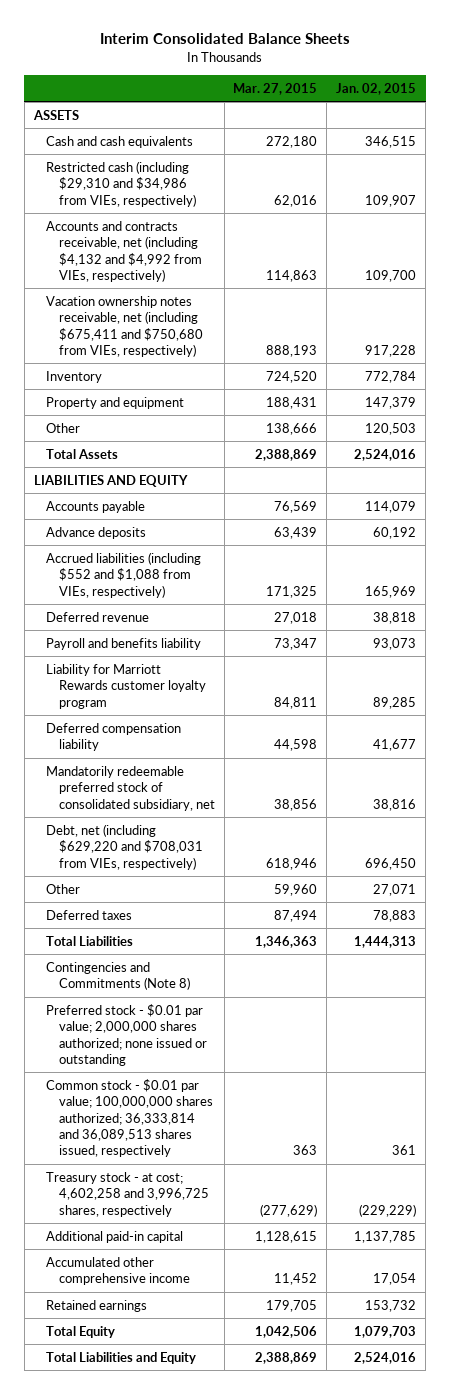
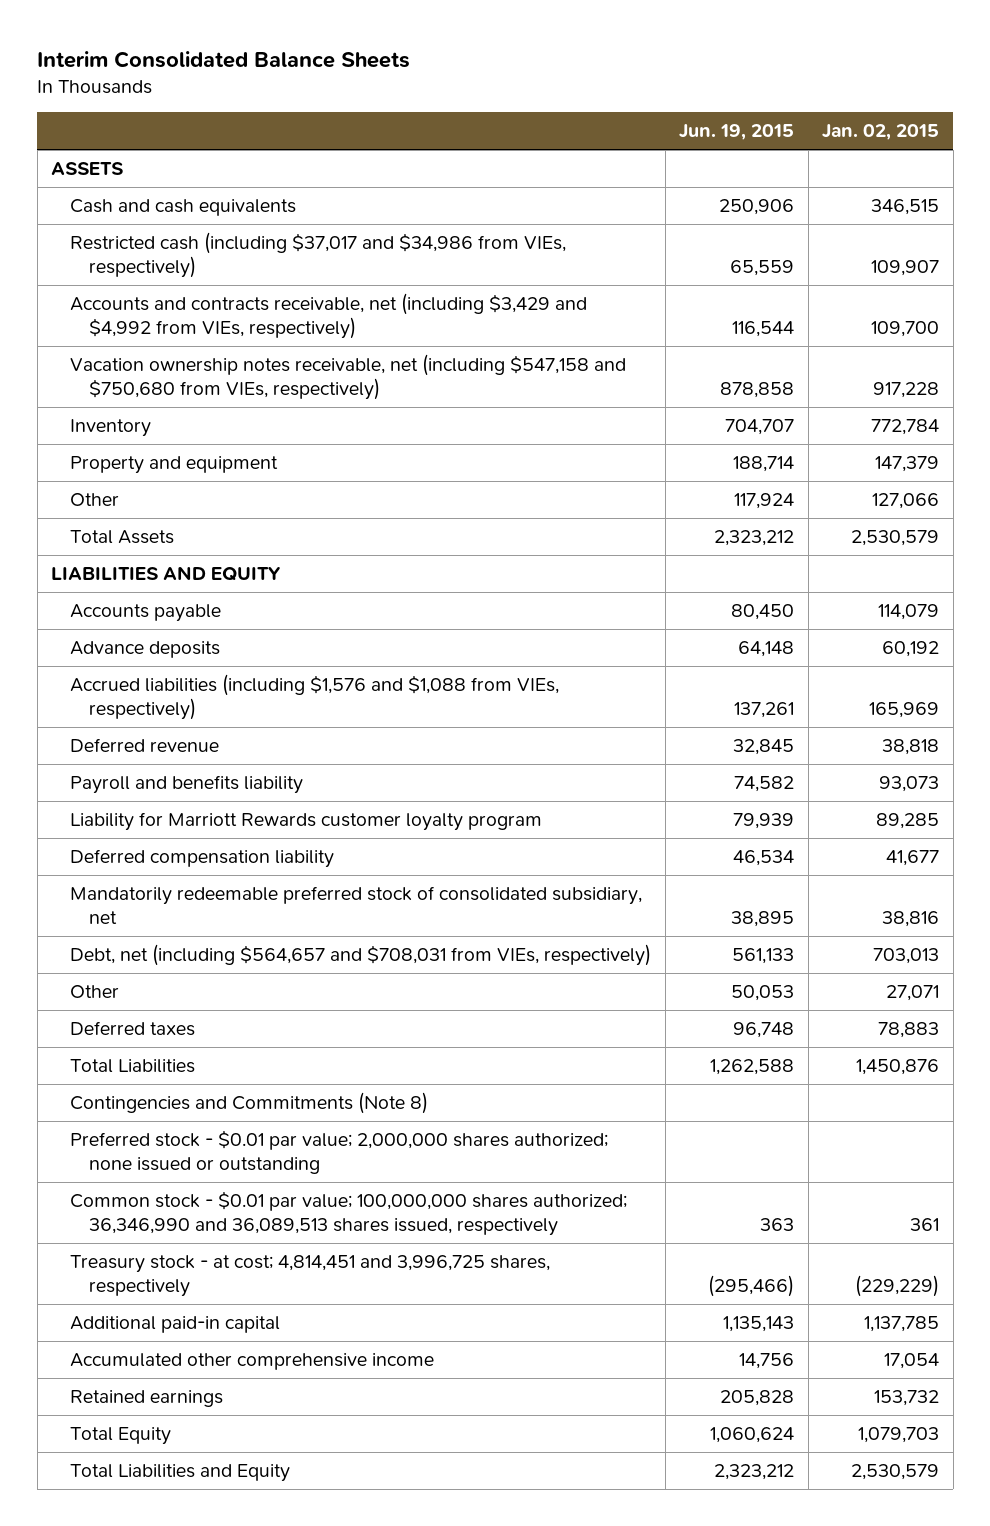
- | Mar. 27, 2015 | Jan. 02, 2015
+ | Jun. 19, 2015 | Jan. 02, 2015
- Restricted cash (including $29,310 and $34,986 from VIEs, respectively) | 62,016 | 109,907
- Accounts and contracts receivable, net (including $4,132 and $4,992 from VIEs, respectively) | 114,863 | 109,700
- Vacation ownership notes receivable, net (including $675,411 and $750,680 from VIEs, respectively) | 888,193 | 917,228
+ Restricted cash (including $37,017 and $34,986 from VIEs, respectively) | 65,559 | 109,907
+ Accounts and contracts receivable, net (including $3,429 and $4,992 from VIEs, respectively) | 116,544 | 109,700
+ Vacation ownership notes receivable, net (including $547,158 and $750,680 from VIEs, respectively) | 878,858 | 917,228
- Other | 138,666 | 120,503
- Total Assets | 2,388,869 | 2,524,016
+ Other | 117,924 | 127,066
+ Total Assets | 2,323,212 | 2,530,579
- Accrued liabilities (including $552 and $1,088 from VIEs, respectively) | 171,325 | 165,969
+ Accrued liabilities (including $1,576 and $1,088 from VIEs, respectively) | 137,261 | 165,969
- Debt, net (including $629,220 and $708,031 from VIEs, respectively) | 618,946 | 696,450
+ Debt, net (including $564,657 and $708,031 from VIEs, respectively) | 561,133 | 703,013
- Total Liabilities | 1,346,363 | 1,444,313
+ Total Liabilities | 1,262,588 | 1,450,876
- Common stock - $0.01 par value; 100,000,000 shares authorized; 36,333,814 and 36,089,513 shares issued, respectively | 363 | 361
- Treasury stock - at cost; 4,602,258 and 3,996,725 shares, respectively | (277,629) | (229,229)
+ Common stock - $0.01 par value; 100,000,000 shares authorized; 36,346,990 and 36,089,513 shares issued, respectively | 363 | 361
+ Treasury stock - at cost; 4,814,451 and 3,996,725 shares, respectively | (295,466) | (229,229)
- Total Liabilities and Equity | 2,388,869 | 2,524,016
+ Total Liabilities and Equity | 2,323,212 | 2,530,579

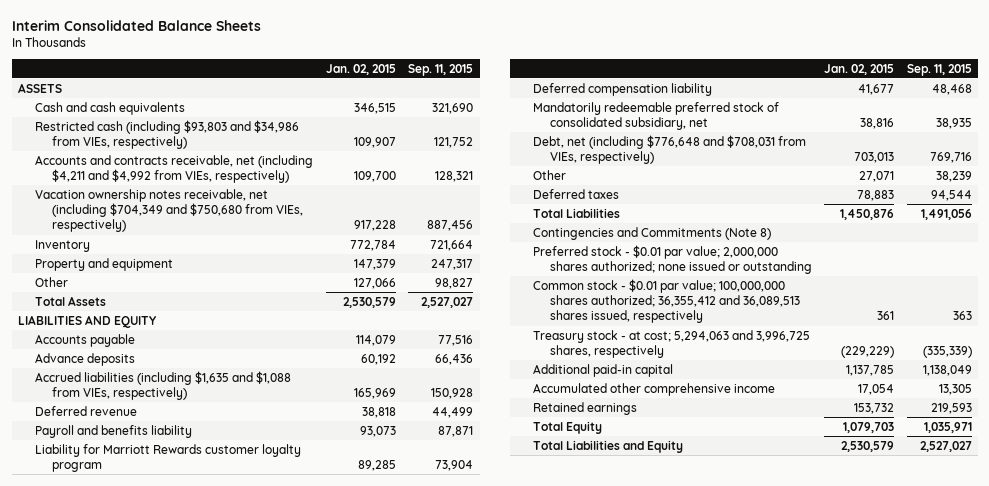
- | Jun. 19, 2015 | Jan. 02, 2015
+ | Jan. 02, 2015 | Sep. 11, 2015
- Restricted cash (including $37,017 and $34,986 from VIEs, respectively) | 65,559 | 109,907
- Accounts and contracts receivable, net (including $3,429 and $4,992 from VIEs, respectively) | 116,544 | 109,700
- Vacation ownership notes receivable, net (including $547,158 and $750,680 from VIEs, respectively) | 878,858 | 917,228
+ Restricted cash (including $93,803 and $34,986 from VIEs, respectively) | 109,907 | 121,752
+ Accounts and contracts receivable, net (including $4,211 and $4,992 from VIEs, respectively) | 109,700 | 128,321
+ Vacation ownership notes receivable, net (including $704,349 and $750,680 from VIEs, respectively) | 917,228 | 887,456
- Accrued liabilities (including $1,576 and $1,088 from VIEs, respectively) | 137,261 | 165,969
+ Accrued liabilities (including $1,635 and $1,088 from VIEs, respectively) | 165,969 | 150,928
- Debt, net (including $564,657 and $708,031 from VIEs, respectively) | 561,133 | 703,013
+ Debt, net (including $776,648 and $708,031 from VIEs, respectively) | 703,013 | 769,716
- Common stock - $0.01 par value; 100,000,000 shares authorized; 36,346,990 and 36,089,513 shares issued, respectively | 363 | 361
- Treasury stock - at cost; 4,814,451 and 3,996,725 shares, respectively | (295,466) | (229,229)
+ Common stock - $0.01 par value; 100,000,000 shares authorized; 36,355,412 and 36,089,513 shares issued, respectively | 361 | 363
+ Treasury stock - at cost; 5,294,063 and 3,996,725 shares, respectively | (229,229) | (335,339)

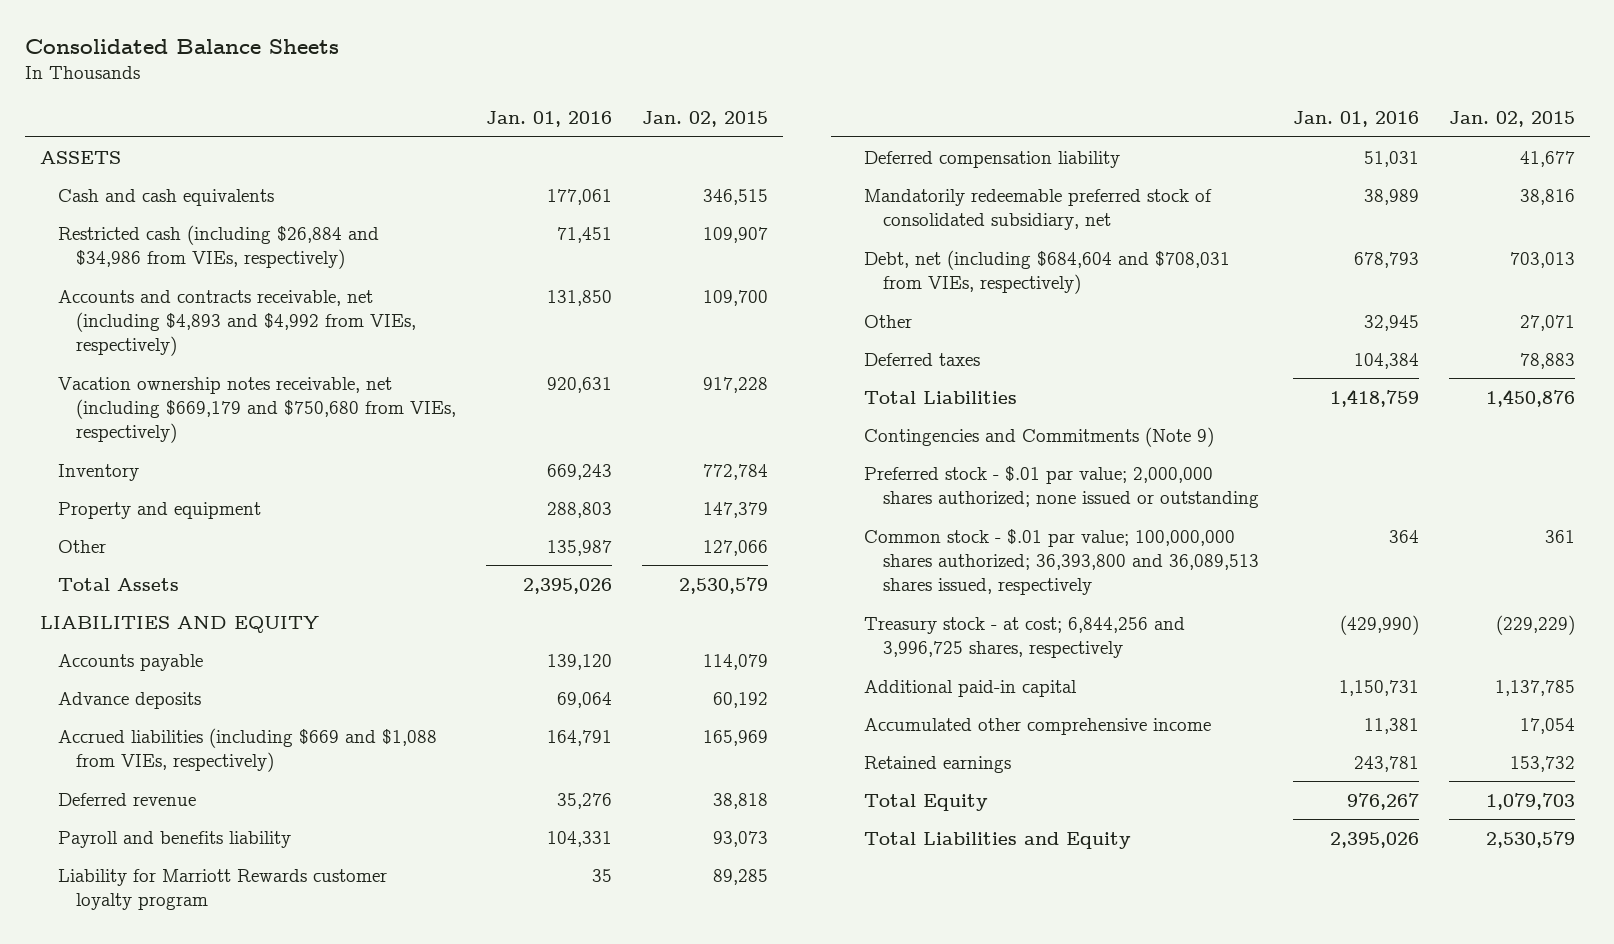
- Interim Consolidated Balance Sheets
+ Consolidated Balance Sheets
- | Jan. 02, 2015 | Sep. 11, 2015
+ | Jan. 01, 2016 | Jan. 02, 2015
- Restricted cash (including $93,803 and $34,986 from VIEs, respectively) | 109,907 | 121,752
- Accounts and contracts receivable, net (including $4,211 and $4,992 from VIEs, respectively) | 109,700 | 128,321
- Vacation ownership notes receivable, net (including $704,349 and $750,680 from VIEs, respectively) | 917,228 | 887,456
+ Restricted cash (including $26,884 and $34,986 from VIEs, respectively) | 71,451 | 109,907
+ Accounts and contracts receivable, net (including $4,893 and $4,992 from VIEs, respectively) | 131,850 | 109,700
+ Vacation ownership notes receivable, net (including $669,179 and $750,680 from VIEs, respectively) | 920,631 | 917,228
- Accrued liabilities (including $1,635 and $1,088 from VIEs, respectively) | 165,969 | 150,928
+ Accrued liabilities (including $669 and $1,088 from VIEs, respectively) | 164,791 | 165,969
- Debt, net (including $776,648 and $708,031 from VIEs, respectively) | 703,013 | 769,716
+ Debt, net (including $684,604 and $708,031 from VIEs, respectively) | 678,793 | 703,013
- Contingencies and Commitments (Note 8)
- Preferred stock - $0.01 par value; 2,000,000 shares authorized; none issued or outstanding
- Common stock - $0.01 par value; 100,000,000 shares authorized; 36,355,412 and 36,089,513 shares issued, respectively | 361 | 363
- Treasury stock - at cost; 5,294,063 and 3,996,725 shares, respectively | (229,229) | (335,339)
+ Contingencies and Commitments (Note 9)
+ Preferred stock - $.01 par value; 2,000,000 shares authorized; none issued or outstanding
+ Common stock - $.01 par value; 100,000,000 shares authorized; 36,393,800 and 36,089,513 shares issued, respectively | 364 | 361
+ Treasury stock - at cost; 6,844,256 and 3,996,725 shares, respectively | (429,990) | (229,229)

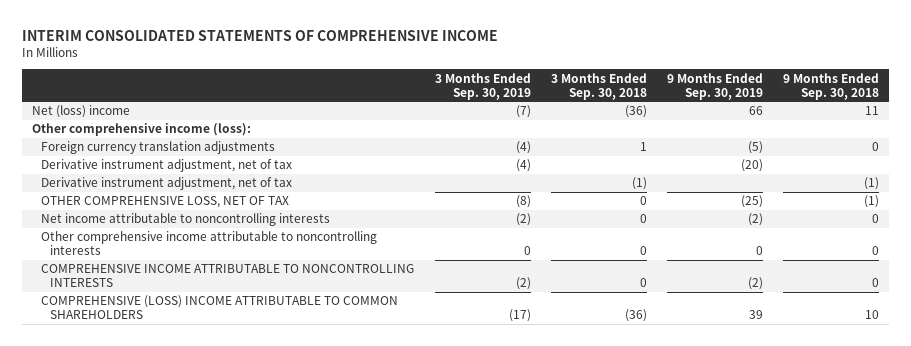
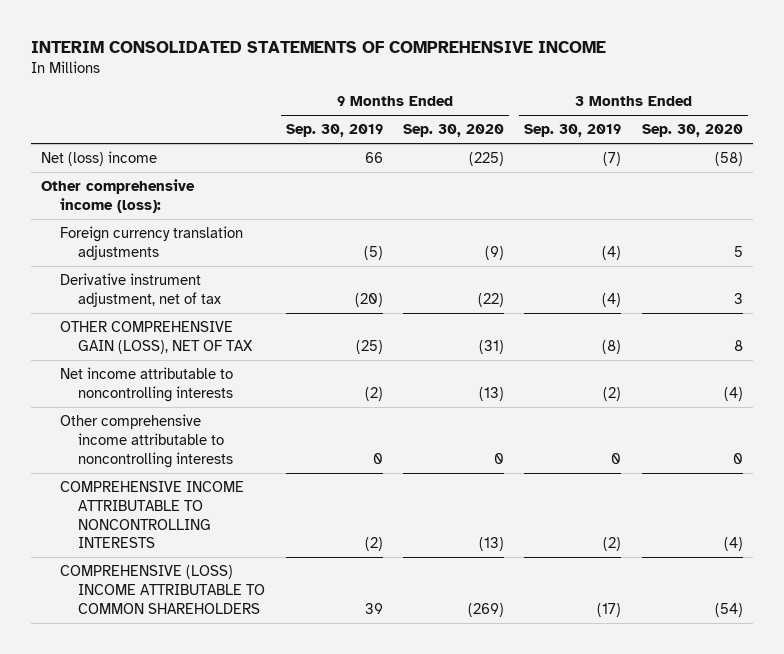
- | 3 Months Ended Sep. 30, 2019 | 3 Months Ended Sep. 30, 2018 | 9 Months Ended Sep. 30, 2019 | 9 Months Ended Sep. 30, 2018
+ | 9 Months Ended Sep. 30, 2019 | 9 Months Ended Sep. 30, 2020 | 3 Months Ended Sep. 30, 2019 | 3 Months Ended Sep. 30, 2020
- Derivative instrument adjustment, net of tax | | (1) | | (1)
- OTHER COMPREHENSIVE LOSS, NET OF TAX | (8) | 0 | (25) | (1)
+ OTHER COMPREHENSIVE GAIN (LOSS), NET OF TAX | (25) | (31) | (8) | 8

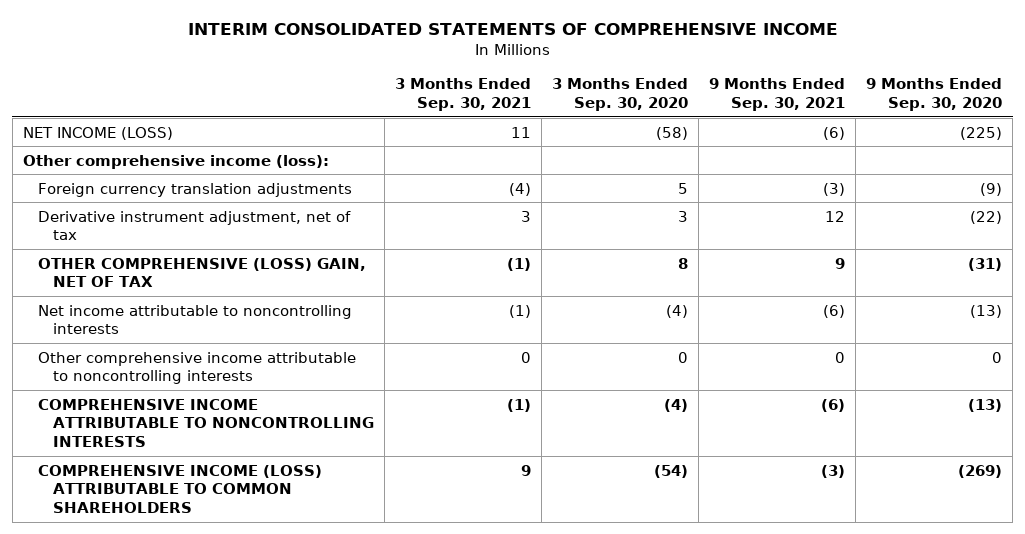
- | 9 Months Ended Sep. 30, 2019 | 9 Months Ended Sep. 30, 2020 | 3 Months Ended Sep. 30, 2019 | 3 Months Ended Sep. 30, 2020
+ | 3 Months Ended Sep. 30, 2021 | 3 Months Ended Sep. 30, 2020 | 9 Months Ended Sep. 30, 2021 | 9 Months Ended Sep. 30, 2020
- Net (loss) income | 66 | (225) | (7) | (58)
+ NET INCOME (LOSS) | 11 | (58) | (6) | (225)
- OTHER COMPREHENSIVE GAIN (LOSS), NET OF TAX | (25) | (31) | (8) | 8
+ OTHER COMPREHENSIVE (LOSS) GAIN, NET OF TAX | (1) | 8 | 9 | (31)
- COMPREHENSIVE (LOSS) INCOME ATTRIBUTABLE TO COMMON SHAREHOLDERS | 39 | (269) | (17) | (54)
+ COMPREHENSIVE INCOME (LOSS) ATTRIBUTABLE TO COMMON SHAREHOLDERS | 9 | (54) | (3) | (269)

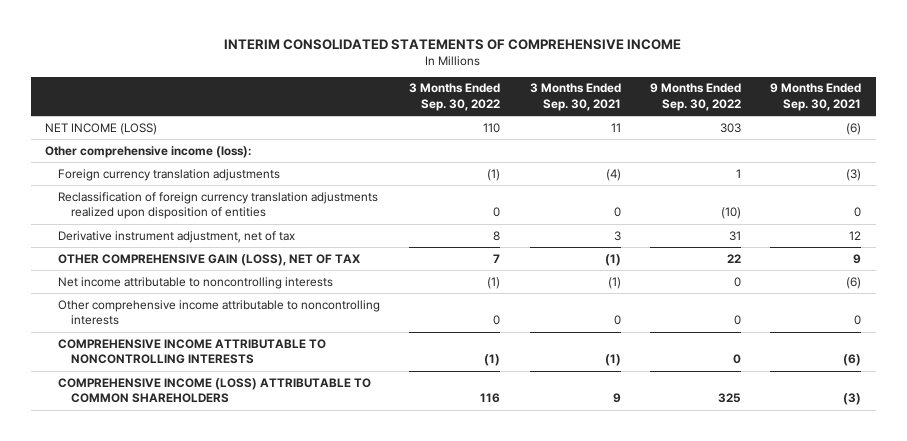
- | 3 Months Ended Sep. 30, 2021 | 3 Months Ended Sep. 30, 2020 | 9 Months Ended Sep. 30, 2021 | 9 Months Ended Sep. 30, 2020
+ | 3 Months Ended Sep. 30, 2022 | 3 Months Ended Sep. 30, 2021 | 9 Months Ended Sep. 30, 2022 | 9 Months Ended Sep. 30, 2021
+ Reclassification of foreign currency translation adjustments realized upon disposition of entities | 0 | 0 | (10) | 0
- OTHER COMPREHENSIVE (LOSS) GAIN, NET OF TAX | (1) | 8 | 9 | (31)
+ OTHER COMPREHENSIVE GAIN (LOSS), NET OF TAX | 7 | (1) | 22 | 9

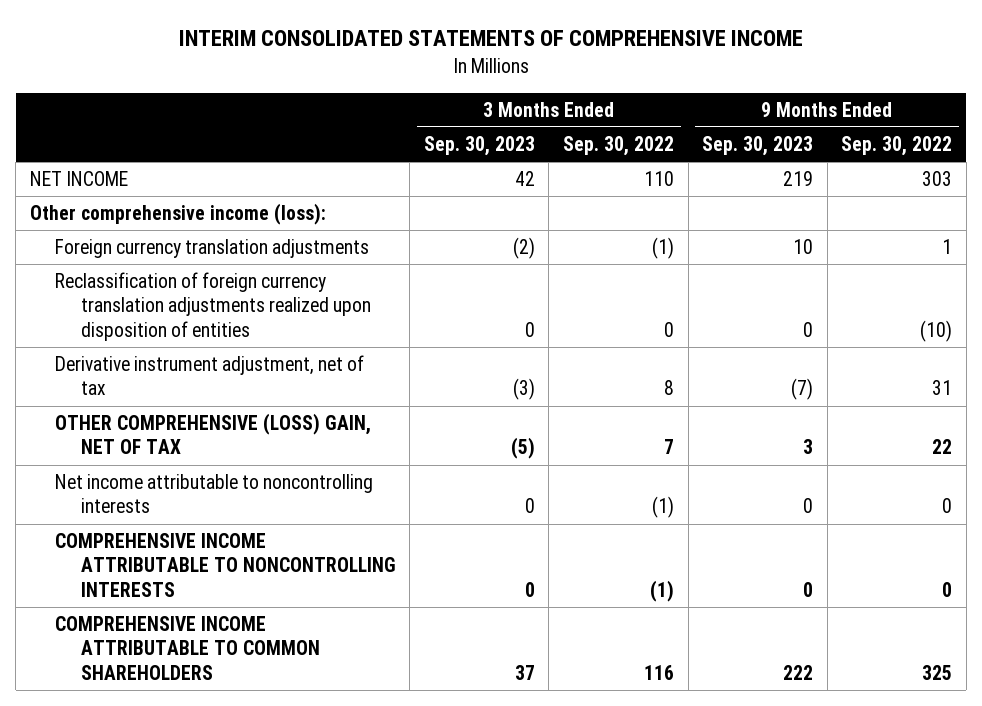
- | 3 Months Ended Sep. 30, 2022 | 3 Months Ended Sep. 30, 2021 | 9 Months Ended Sep. 30, 2022 | 9 Months Ended Sep. 30, 2021
+ | 3 Months Ended Sep. 30, 2023 | 3 Months Ended Sep. 30, 2022 | 9 Months Ended Sep. 30, 2023 | 9 Months Ended Sep. 30, 2022
- NET INCOME (LOSS) | 110 | 11 | 303 | (6)
+ NET INCOME | 42 | 110 | 219 | 303
- OTHER COMPREHENSIVE GAIN (LOSS), NET OF TAX | 7 | (1) | 22 | 9
+ OTHER COMPREHENSIVE (LOSS) GAIN, NET OF TAX | (5) | 7 | 3 | 22
- Other comprehensive income attributable to noncontrolling interests | 0 | 0 | 0 | 0
- COMPREHENSIVE INCOME (LOSS) ATTRIBUTABLE TO COMMON SHAREHOLDERS | 116 | 9 | 325 | (3)
+ COMPREHENSIVE INCOME ATTRIBUTABLE TO COMMON SHAREHOLDERS | 37 | 116 | 222 | 325

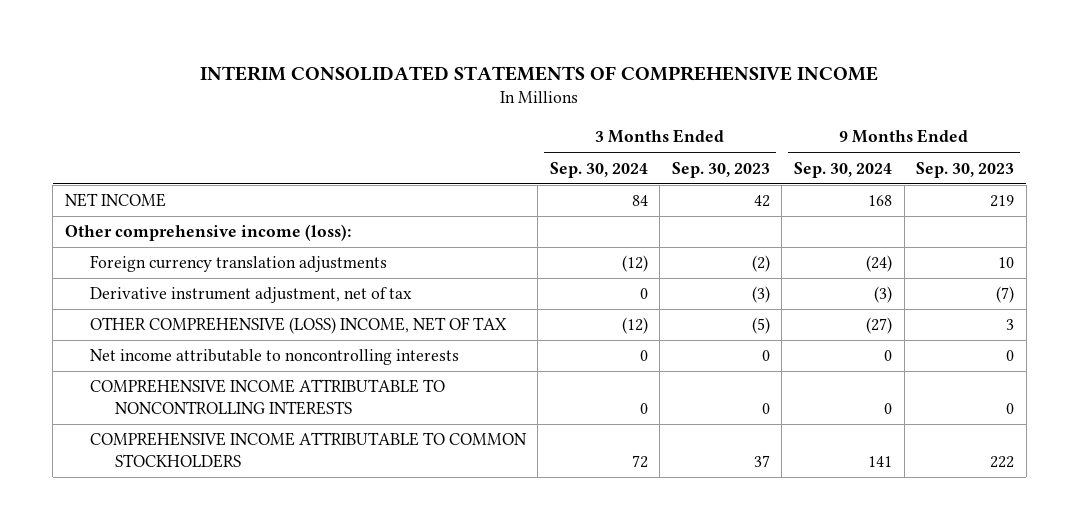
- | 3 Months Ended Sep. 30, 2023 | 3 Months Ended Sep. 30, 2022 | 9 Months Ended Sep. 30, 2023 | 9 Months Ended Sep. 30, 2022
+ | 3 Months Ended Sep. 30, 2024 | 3 Months Ended Sep. 30, 2023 | 9 Months Ended Sep. 30, 2024 | 9 Months Ended Sep. 30, 2023
- Reclassification of foreign currency translation adjustments realized upon disposition of entities | 0 | 0 | 0 | (10)
- OTHER COMPREHENSIVE (LOSS) GAIN, NET OF TAX | (5) | 7 | 3 | 22
+ OTHER COMPREHENSIVE (LOSS) INCOME, NET OF TAX | (12) | (5) | (27) | 3
- COMPREHENSIVE INCOME ATTRIBUTABLE TO COMMON SHAREHOLDERS | 37 | 116 | 222 | 325
+ COMPREHENSIVE INCOME ATTRIBUTABLE TO COMMON STOCKHOLDERS | 72 | 37 | 141 | 222

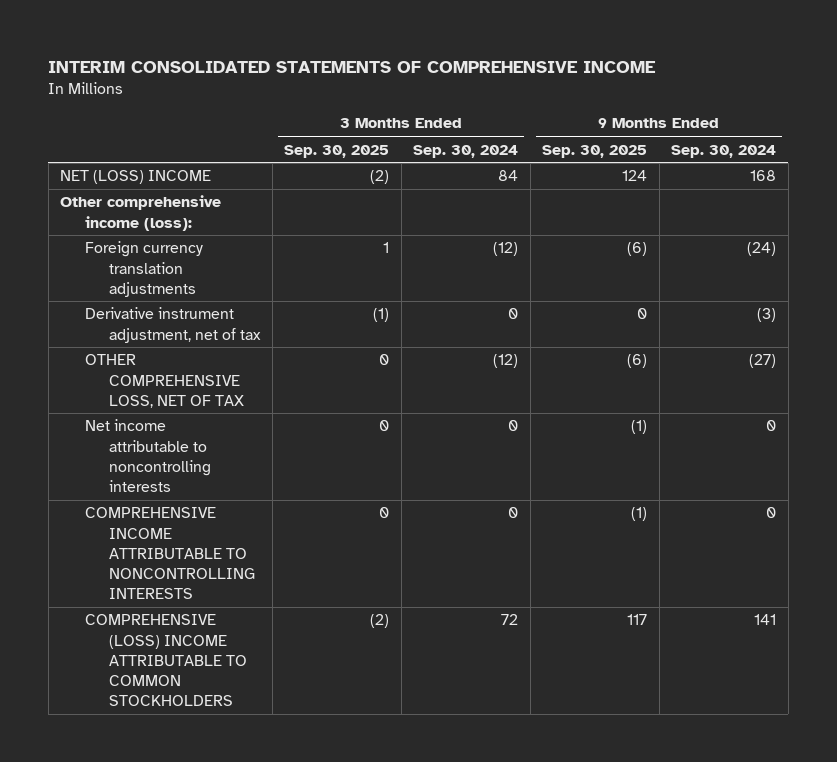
- | 3 Months Ended Sep. 30, 2024 | 3 Months Ended Sep. 30, 2023 | 9 Months Ended Sep. 30, 2024 | 9 Months Ended Sep. 30, 2023
+ | 3 Months Ended Sep. 30, 2025 | 3 Months Ended Sep. 30, 2024 | 9 Months Ended Sep. 30, 2025 | 9 Months Ended Sep. 30, 2024
- NET INCOME | 84 | 42 | 168 | 219
+ NET (LOSS) INCOME | (2) | 84 | 124 | 168
- OTHER COMPREHENSIVE (LOSS) INCOME, NET OF TAX | (12) | (5) | (27) | 3
+ OTHER COMPREHENSIVE LOSS, NET OF TAX | 0 | (12) | (6) | (27)
- COMPREHENSIVE INCOME ATTRIBUTABLE TO COMMON STOCKHOLDERS | 72 | 37 | 141 | 222
+ COMPREHENSIVE (LOSS) INCOME ATTRIBUTABLE TO COMMON STOCKHOLDERS | (2) | 72 | 117 | 141

